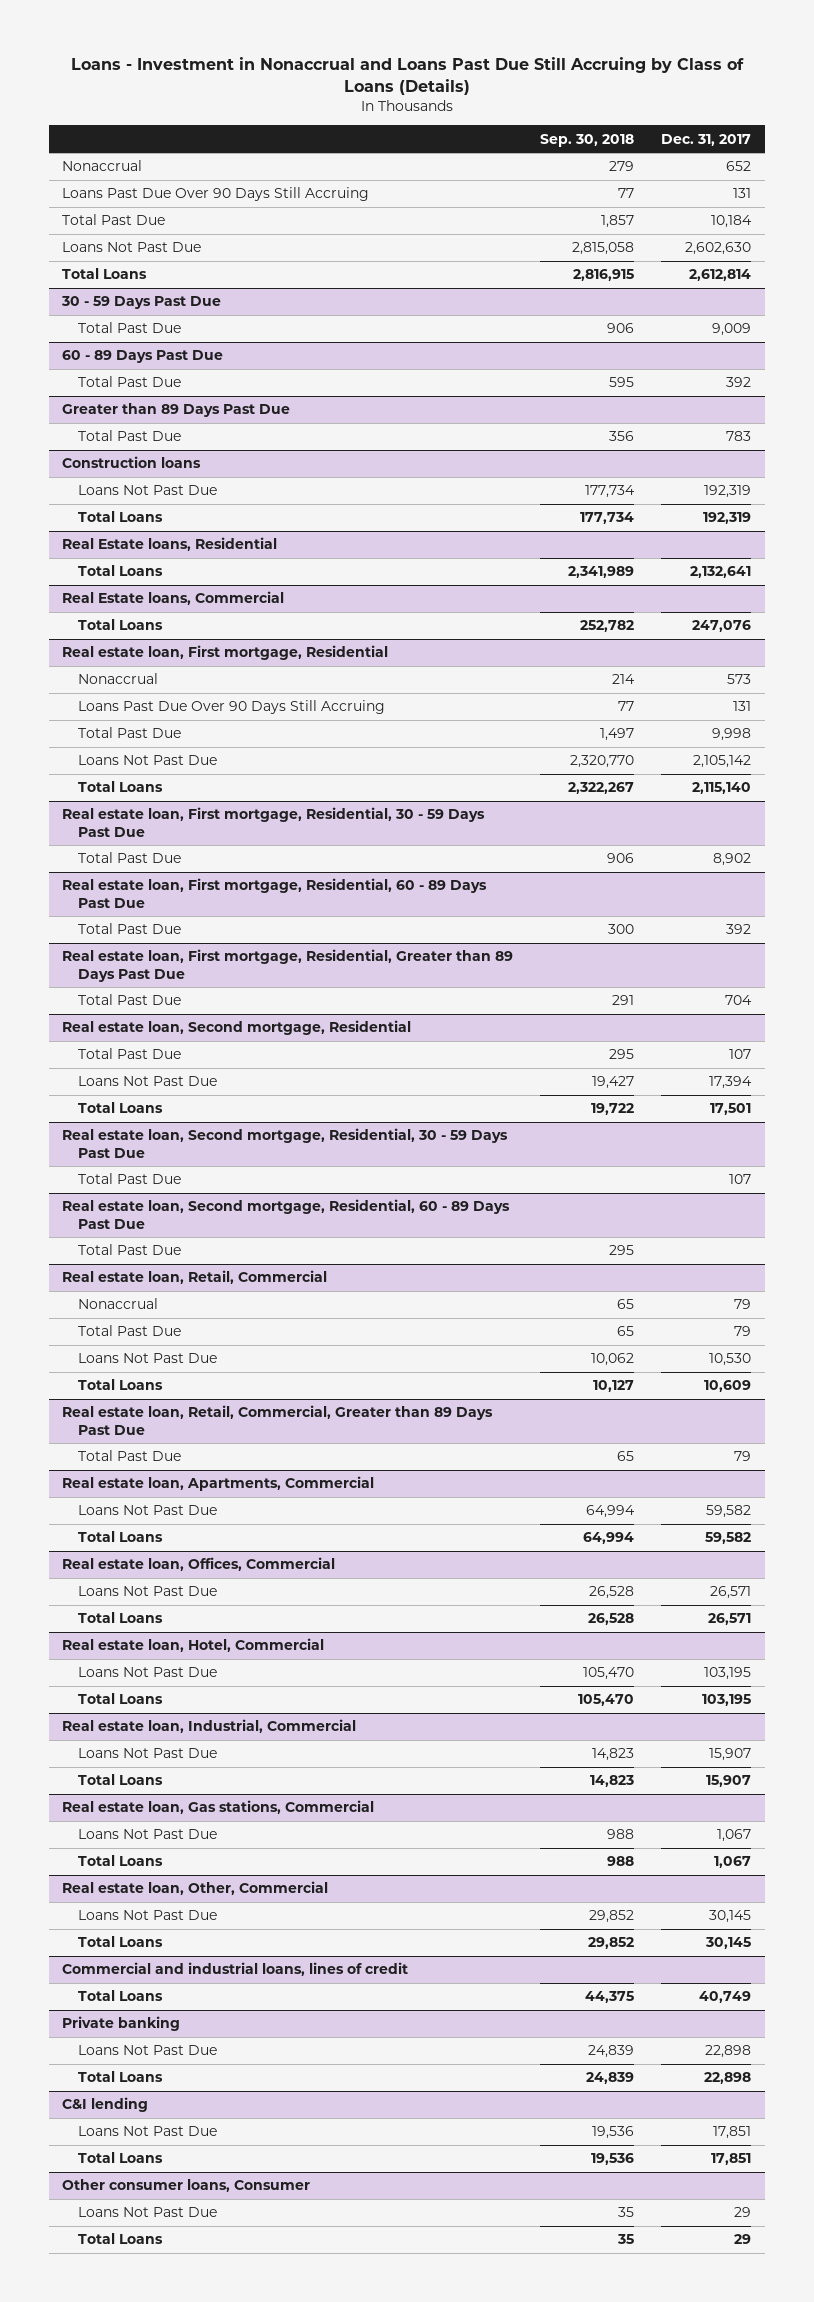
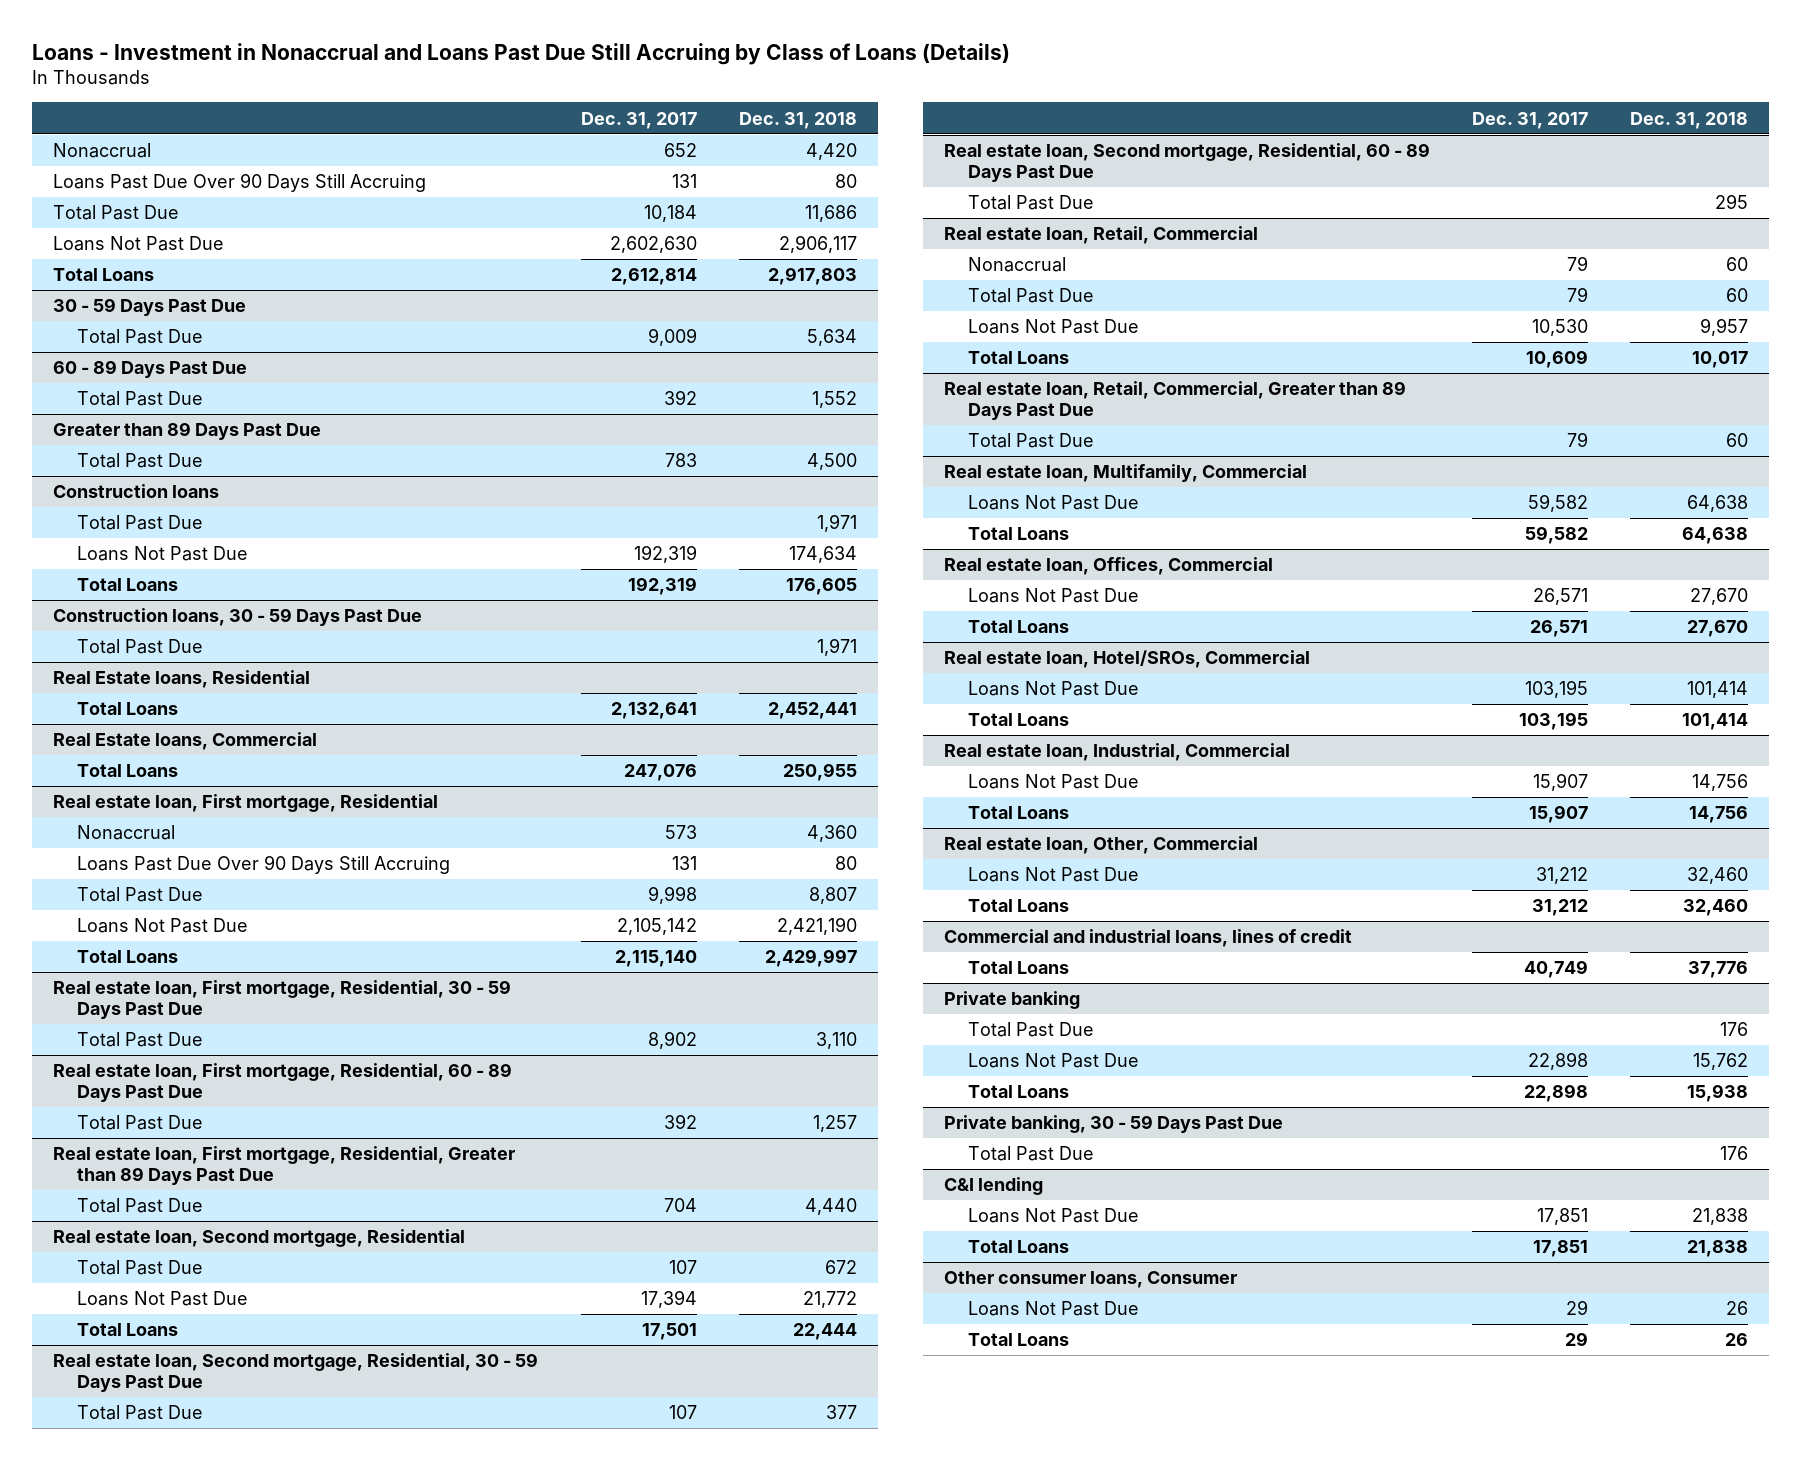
- | Sep. 30, 2018 | Dec. 31, 2017
+ | Dec. 31, 2017 | Dec. 31, 2018
@ Construction loans
+ Total Past Due | | 1,971
+ Construction loans, 30 - 59 Days Past Due
+ Total Past Due | | 1,971
- Real estate loan, Apartments, Commercial
+ Real estate loan, Multifamily, Commercial
- Real estate loan, Hotel, Commercial
+ Real estate loan, Hotel/SROs, Commercial
- Real estate loan, Gas stations, Commercial
- Loans Not Past Due | 988 | 1,067
- Total Loans | 988 | 1,067
@ Real estate loan, Other, Commercial
- Loans Not Past Due | 29,852 | 30,145
- Total Loans | 29,852 | 30,145
+ Loans Not Past Due | 31,212 | 32,460
+ Total Loans | 31,212 | 32,460
@ Private banking
+ Total Past Due | | 176
+ Private banking, 30 - 59 Days Past Due
+ Total Past Due | | 176

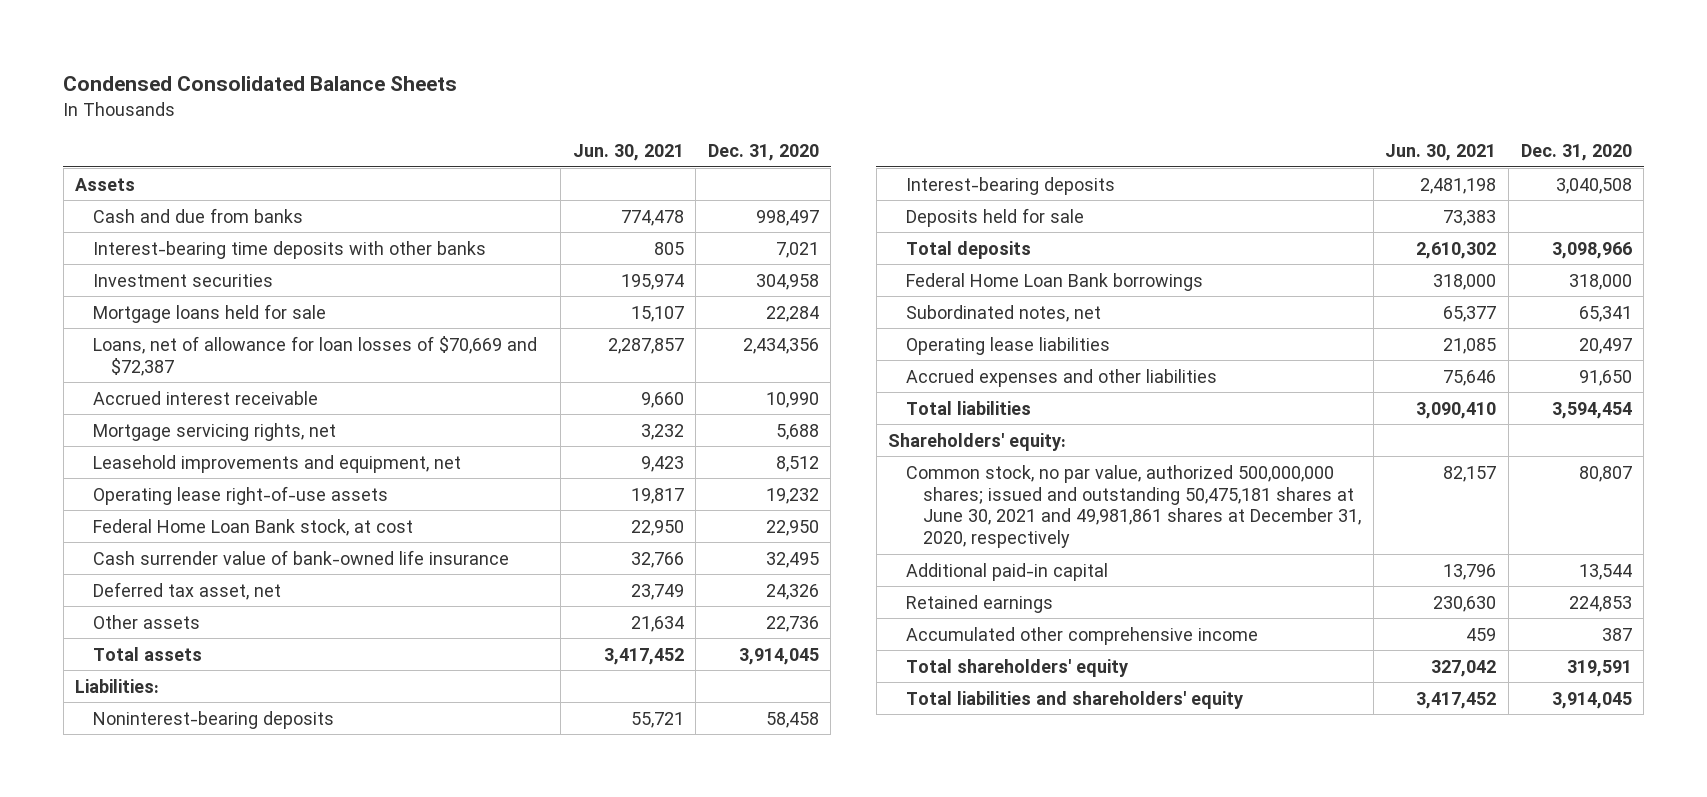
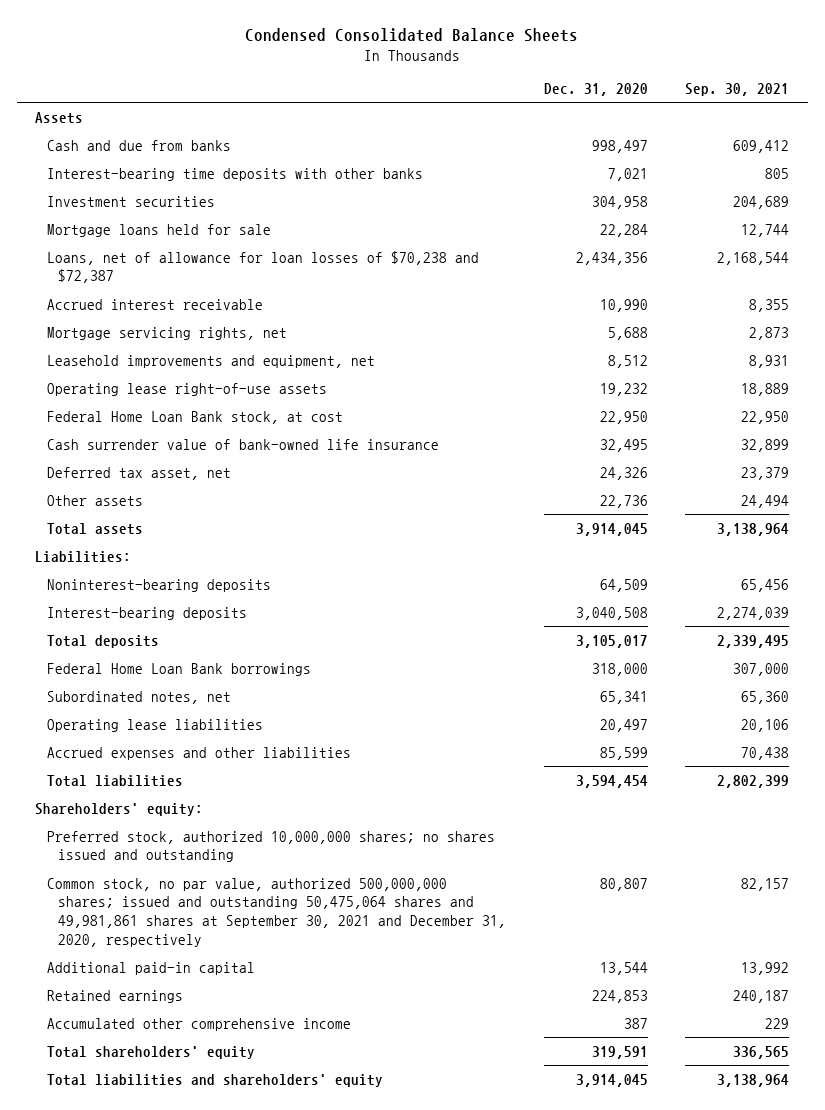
- | Jun. 30, 2021 | Dec. 31, 2020
+ | Dec. 31, 2020 | Sep. 30, 2021
- Loans, net of allowance for loan losses of $70,669 and $72,387 | 2,287,857 | 2,434,356
+ Loans, net of allowance for loan losses of $70,238 and $72,387 | 2,434,356 | 2,168,544
- Noninterest-bearing deposits | 55,721 | 58,458
+ Noninterest-bearing deposits | 64,509 | 65,456
- Deposits held for sale | 73,383 |
- Total deposits | 2,610,302 | 3,098,966
+ Total deposits | 3,105,017 | 2,339,495
- Accrued expenses and other liabilities | 75,646 | 91,650
+ Accrued expenses and other liabilities | 85,599 | 70,438
- Common stock, no par value, authorized 500,000,000 shares; issued and outstanding 50,475,181 shares at June 30, 2021 and 49,981,861 shares at December 31, 2020, respectively | 82,157 | 80,807
+ Preferred stock, authorized 10,000,000 shares; no shares issued and outstanding
+ Common stock, no par value, authorized 500,000,000 shares; issued and outstanding 50,475,064 shares and 49,981,861 shares at September 30, 2021 and December 31, 2020, respectively | 80,807 | 82,157

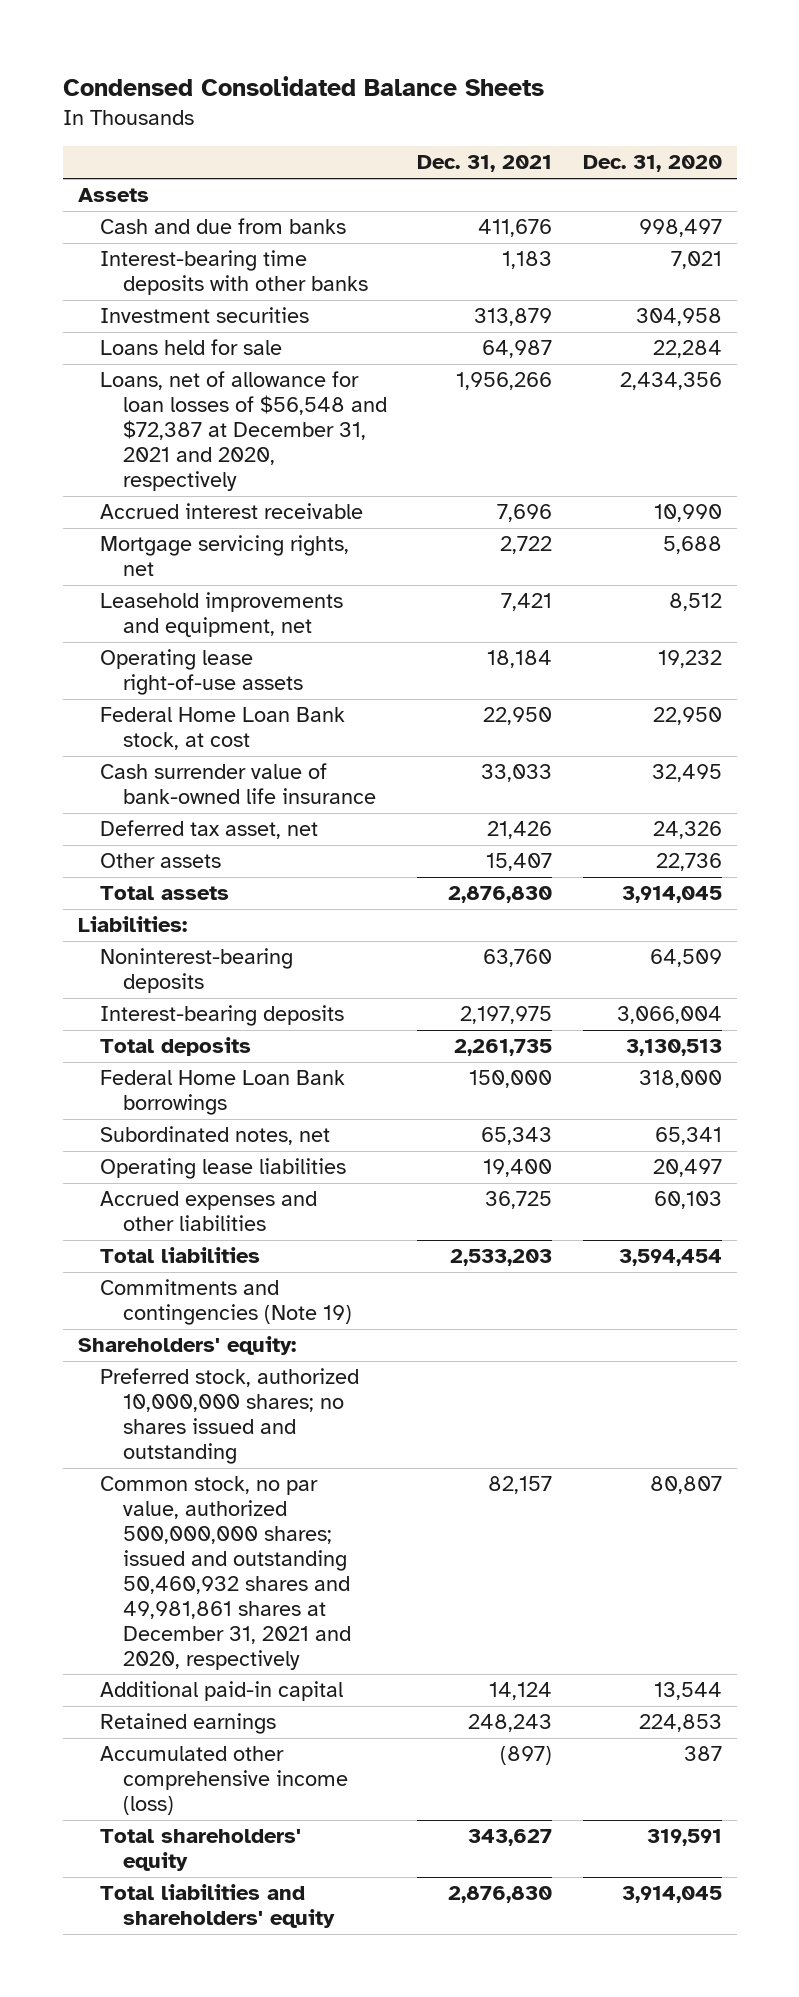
- | Dec. 31, 2020 | Sep. 30, 2021
+ | Dec. 31, 2021 | Dec. 31, 2020
- Mortgage loans held for sale | 22,284 | 12,744
- Loans, net of allowance for loan losses of $70,238 and $72,387 | 2,434,356 | 2,168,544
+ Loans held for sale | 64,987 | 22,284
+ Loans, net of allowance for loan losses of $56,548 and $72,387 at December 31, 2021 and 2020, respectively | 1,956,266 | 2,434,356
- Interest-bearing deposits | 3,040,508 | 2,274,039
- Total deposits | 3,105,017 | 2,339,495
+ Interest-bearing deposits | 2,197,975 | 3,066,004
+ Total deposits | 2,261,735 | 3,130,513
- Accrued expenses and other liabilities | 85,599 | 70,438
+ Accrued expenses and other liabilities | 36,725 | 60,103
+ Commitments and contingencies (Note 19)
- Common stock, no par value, authorized 500,000,000 shares; issued and outstanding 50,475,064 shares and 49,981,861 shares at September 30, 2021 and December 31, 2020, respectively | 80,807 | 82,157
+ Common stock, no par value, authorized 500,000,000 shares; issued and outstanding 50,460,932 shares and 49,981,861 shares at December 31, 2021 and 2020, respectively | 82,157 | 80,807
- Accumulated other comprehensive income | 387 | 229
+ Accumulated other comprehensive income (loss) | (897) | 387

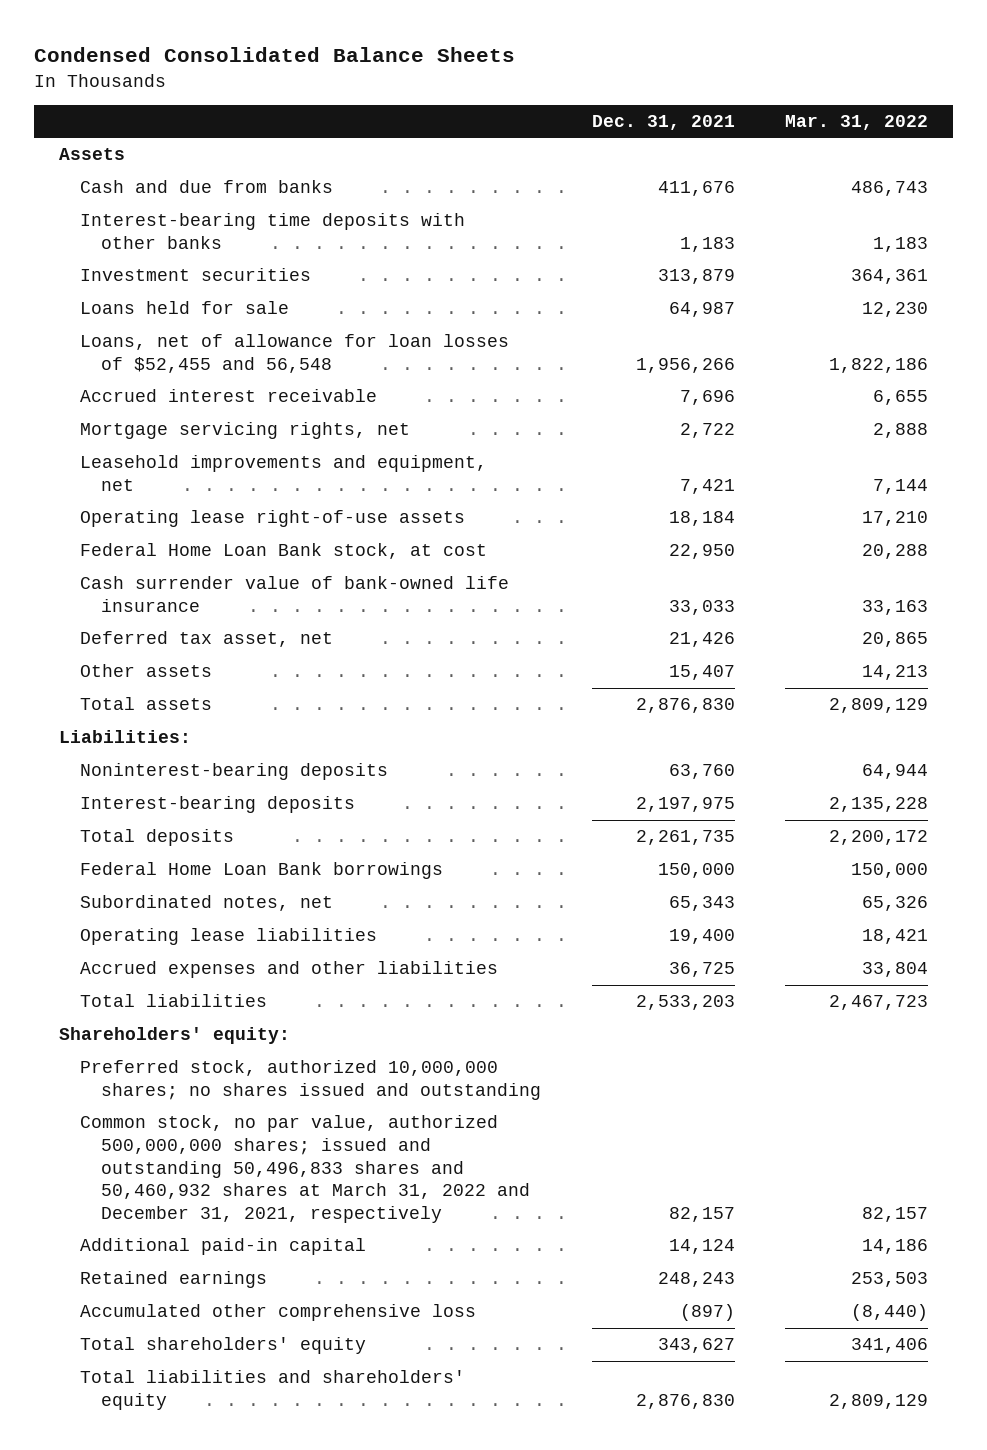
- | Dec. 31, 2021 | Dec. 31, 2020
+ | Dec. 31, 2021 | Mar. 31, 2022
- Loans, net of allowance for loan losses of $56,548 and $72,387 at December 31, 2021 and 2020, respectively | 1,956,266 | 2,434,356
+ Loans, net of allowance for loan losses of $52,455 and 56,548 | 1,956,266 | 1,822,186
- Commitments and contingencies (Note 19)
- Common stock, no par value, authorized 500,000,000 shares; issued and outstanding 50,460,932 shares and 49,981,861 shares at December 31, 2021 and 2020, respectively | 82,157 | 80,807
+ Common stock, no par value, authorized 500,000,000 shares; issued and outstanding 50,496,833 shares and 50,460,932 shares at March 31, 2022 and December 31, 2021, respectively | 82,157 | 82,157
- Accumulated other comprehensive income (loss) | (897) | 387
+ Accumulated other comprehensive loss | (897) | (8,440)

